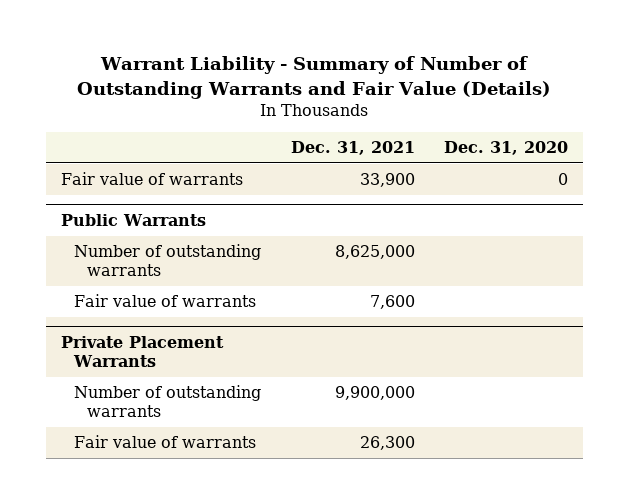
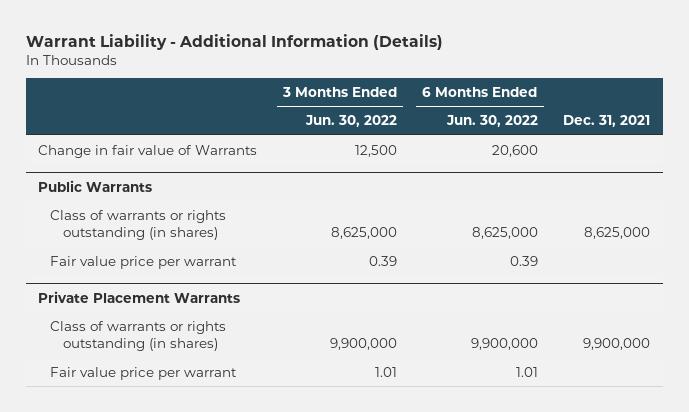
- Warrant Liability - Summary of Number of Outstanding Warrants and Fair Value (Details)
+ Warrant Liability - Additional Information (Details)
- | Dec. 31, 2021 | Dec. 31, 2020
+ | 3 Months Ended Jun. 30, 2022 | 6 Months Ended Jun. 30, 2022 | Dec. 31, 2021
- Fair value of warrants | 33,900 | 0
+ Change in fair value of Warrants | 12,500 | 20,600 |
@ Public Warrants
- Number of outstanding warrants | 8,625,000 |
- Fair value of warrants | 7,600 |
+ Class of warrants or rights outstanding (in shares) | 8,625,000 | 8,625,000 | 8,625,000
+ Fair value price per warrant | 0.39 | 0.39 |
@ Private Placement Warrants
- Number of outstanding warrants | 9,900,000 |
- Fair value of warrants | 26,300 |
+ Class of warrants or rights outstanding (in shares) | 9,900,000 | 9,900,000 | 9,900,000
+ Fair value price per warrant | 1.01 | 1.01 |

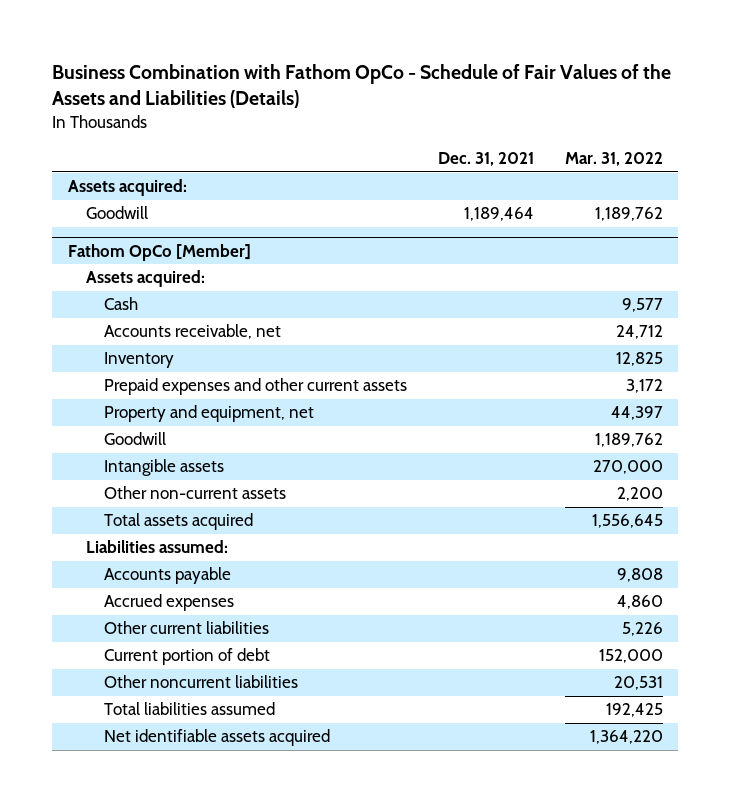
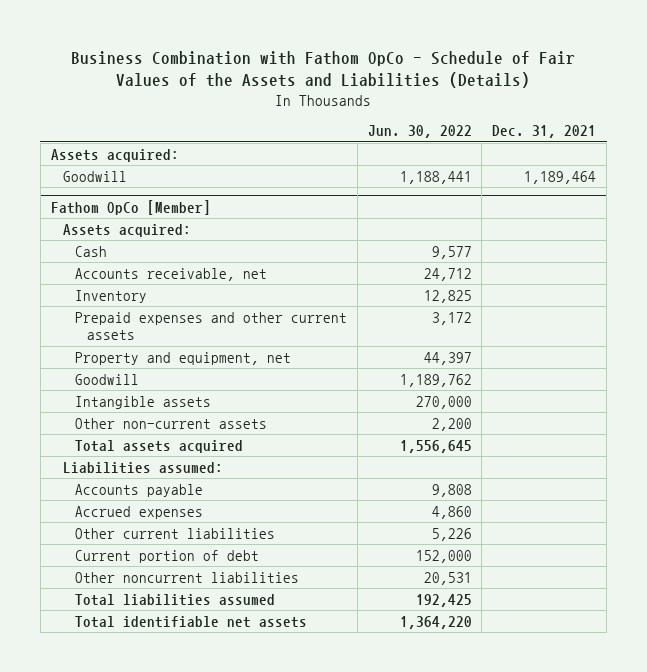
- | Dec. 31, 2021 | Mar. 31, 2022
+ | Jun. 30, 2022 | Dec. 31, 2021
@ Fathom OpCo [Member]
- Net identifiable assets acquired | | 1,364,220
+ Total identifiable net assets | 1,364,220 |

